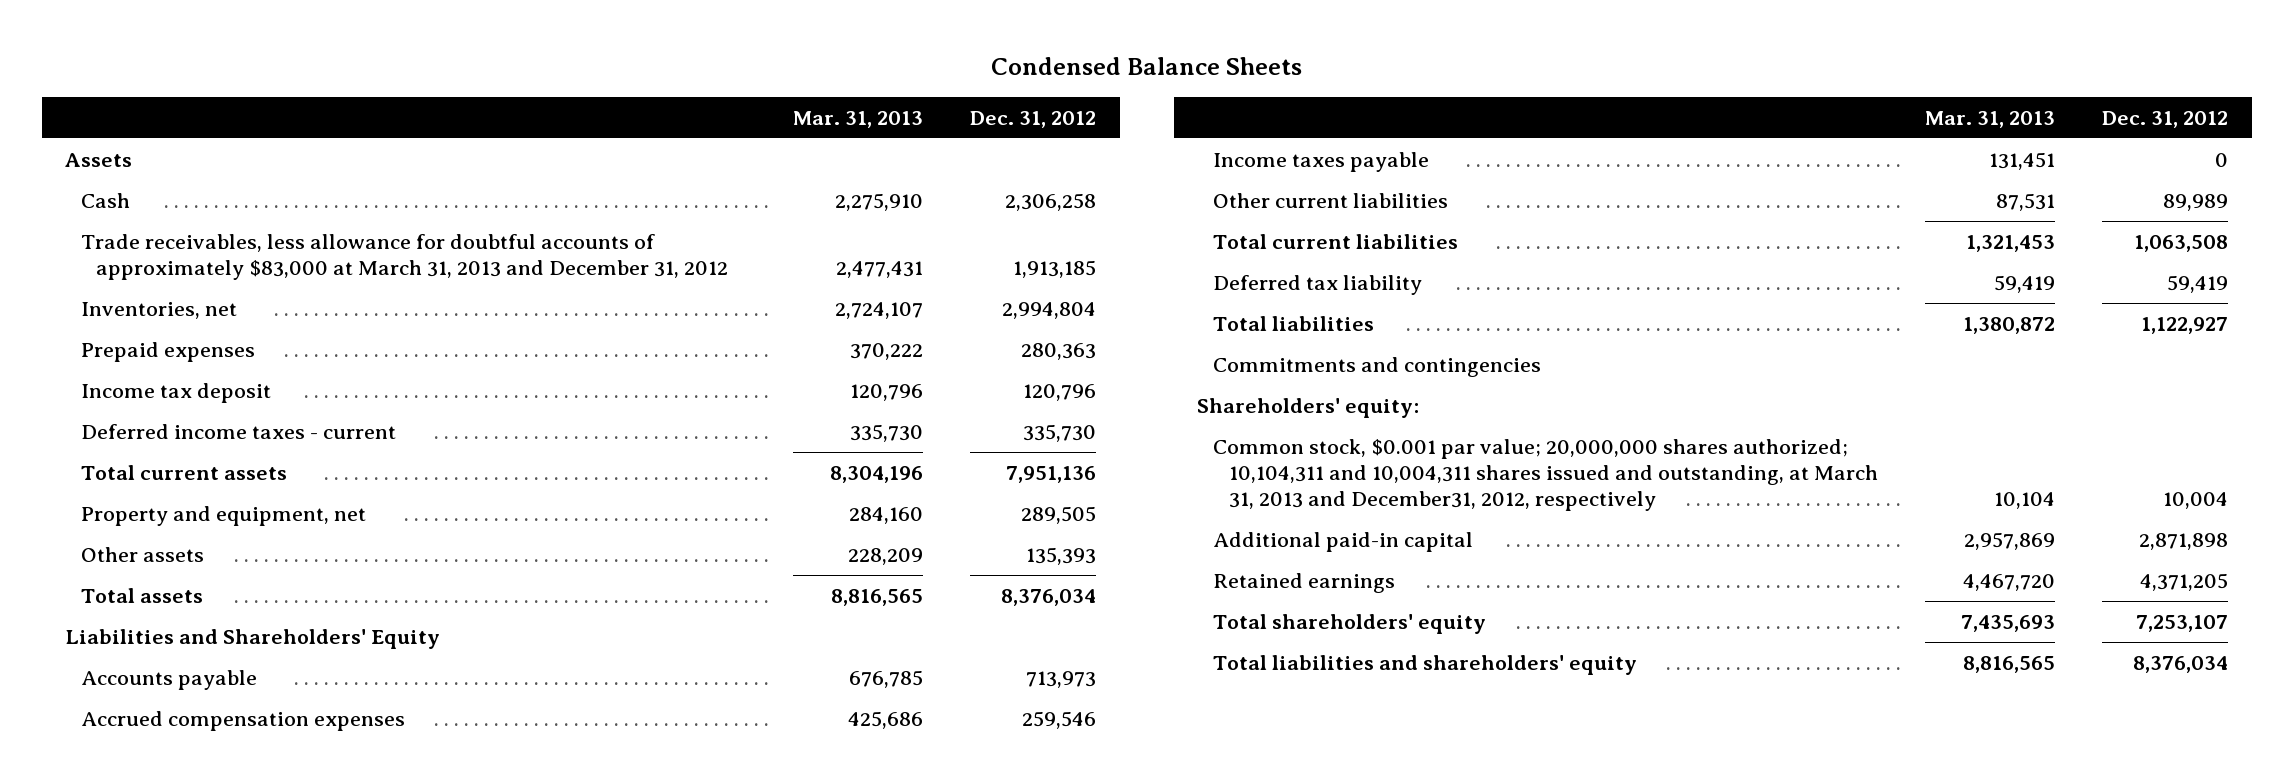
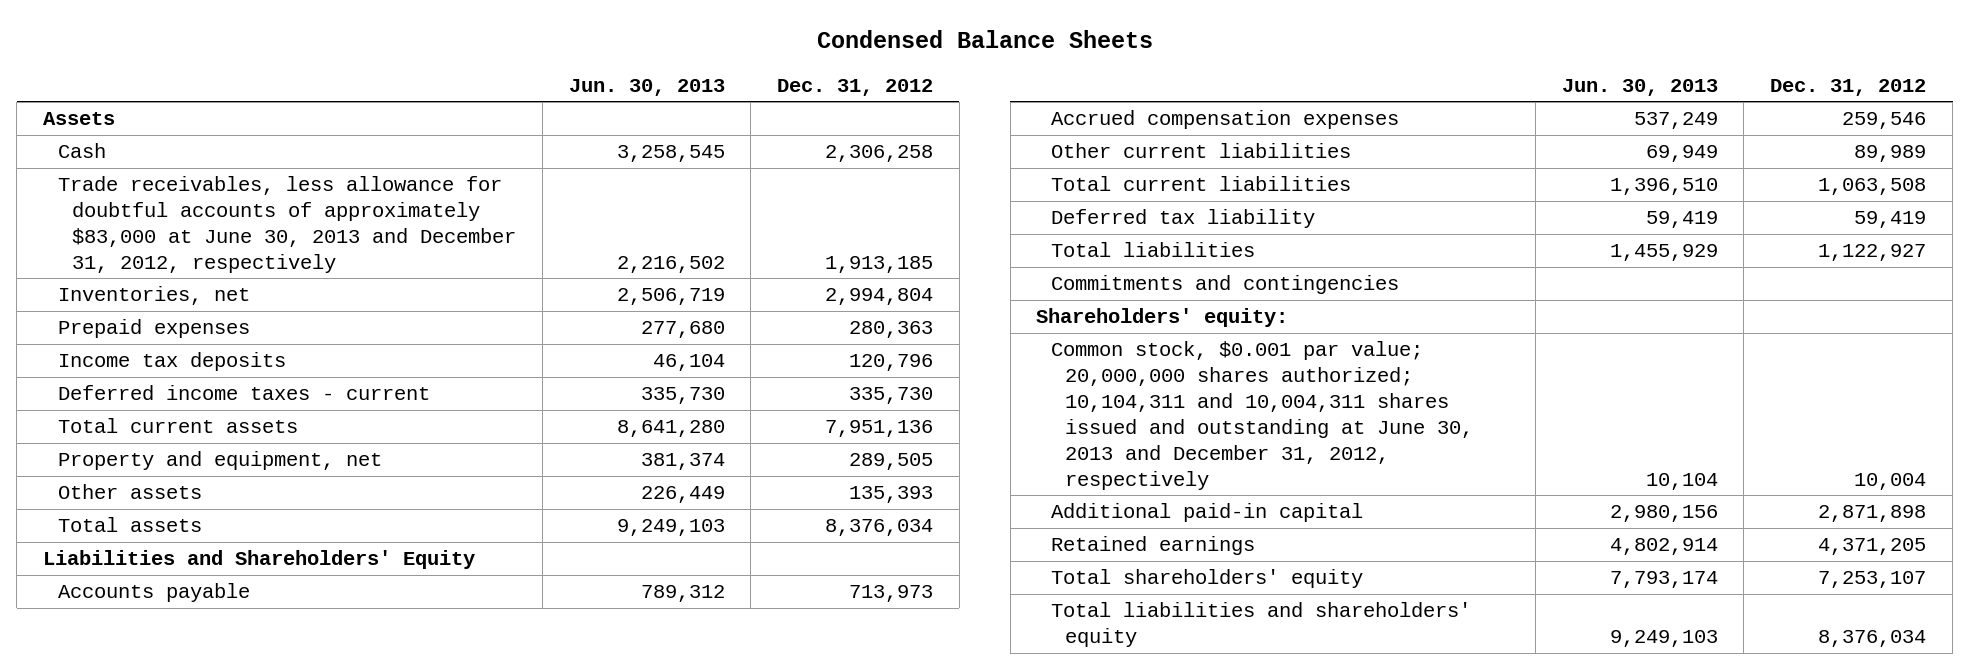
- | Mar. 31, 2013 | Dec. 31, 2012
+ | Jun. 30, 2013 | Dec. 31, 2012
- Trade receivables, less allowance for doubtful accounts of approximately $83,000 at March 31, 2013 and December 31, 2012 | 2,477,431 | 1,913,185
+ Trade receivables, less allowance for doubtful accounts of approximately $83,000 at June 30, 2013 and December 31, 2012, respectively | 2,216,502 | 1,913,185
- Income tax deposit | 120,796 | 120,796
+ Income tax deposits | 46,104 | 120,796
- Income taxes payable | 131,451 | 0
- Common stock, $0.001 par value; 20,000,000 shares authorized; 10,104,311 and 10,004,311 shares issued and outstanding, at March 31, 2013 and December31, 2012, respectively | 10,104 | 10,004
+ Common stock, $0.001 par value; 20,000,000 shares authorized; 10,104,311 and 10,004,311 shares issued and outstanding at June 30, 2013 and December 31, 2012, respectively | 10,104 | 10,004

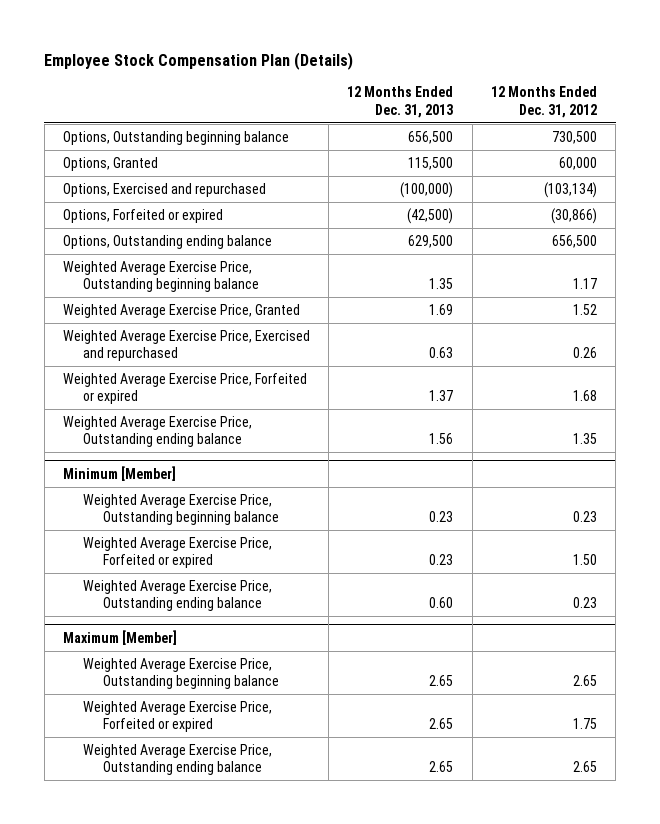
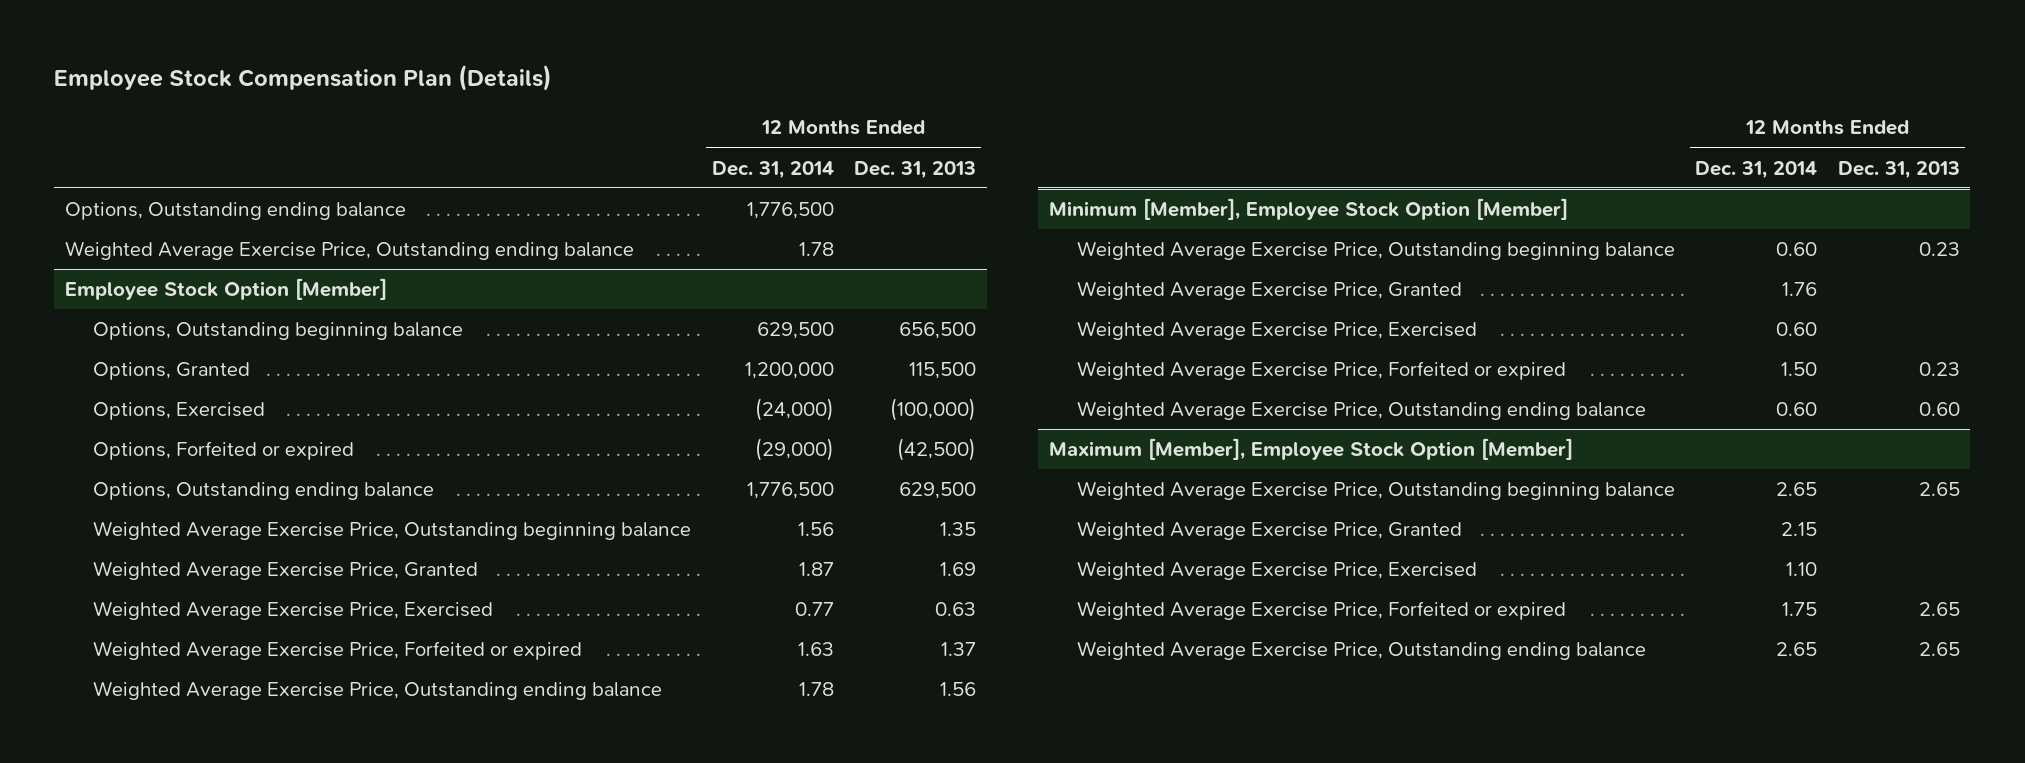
- | 12 Months Ended Dec. 31, 2013 | 12 Months Ended Dec. 31, 2012
+ | 12 Months Ended Dec. 31, 2014 | 12 Months Ended Dec. 31, 2013
+ Options, Outstanding ending balance | 1,776,500 |
+ Weighted Average Exercise Price, Outstanding ending balance | 1.78 |
+ Employee Stock Option [Member]
- Options, Exercised and repurchased | (100,000) | (103,134)
+ Options, Exercised | (24,000) | (100,000)
- Weighted Average Exercise Price, Exercised and repurchased | 0.63 | 0.26
+ Weighted Average Exercise Price, Exercised | 0.77 | 0.63
- Minimum [Member]
+ Minimum [Member], Employee Stock Option [Member]
+ Weighted Average Exercise Price, Granted | 1.76 |
+ Weighted Average Exercise Price, Exercised | 0.60 |
- Maximum [Member]
+ Maximum [Member], Employee Stock Option [Member]
+ Weighted Average Exercise Price, Granted | 2.15 |
+ Weighted Average Exercise Price, Exercised | 1.10 |

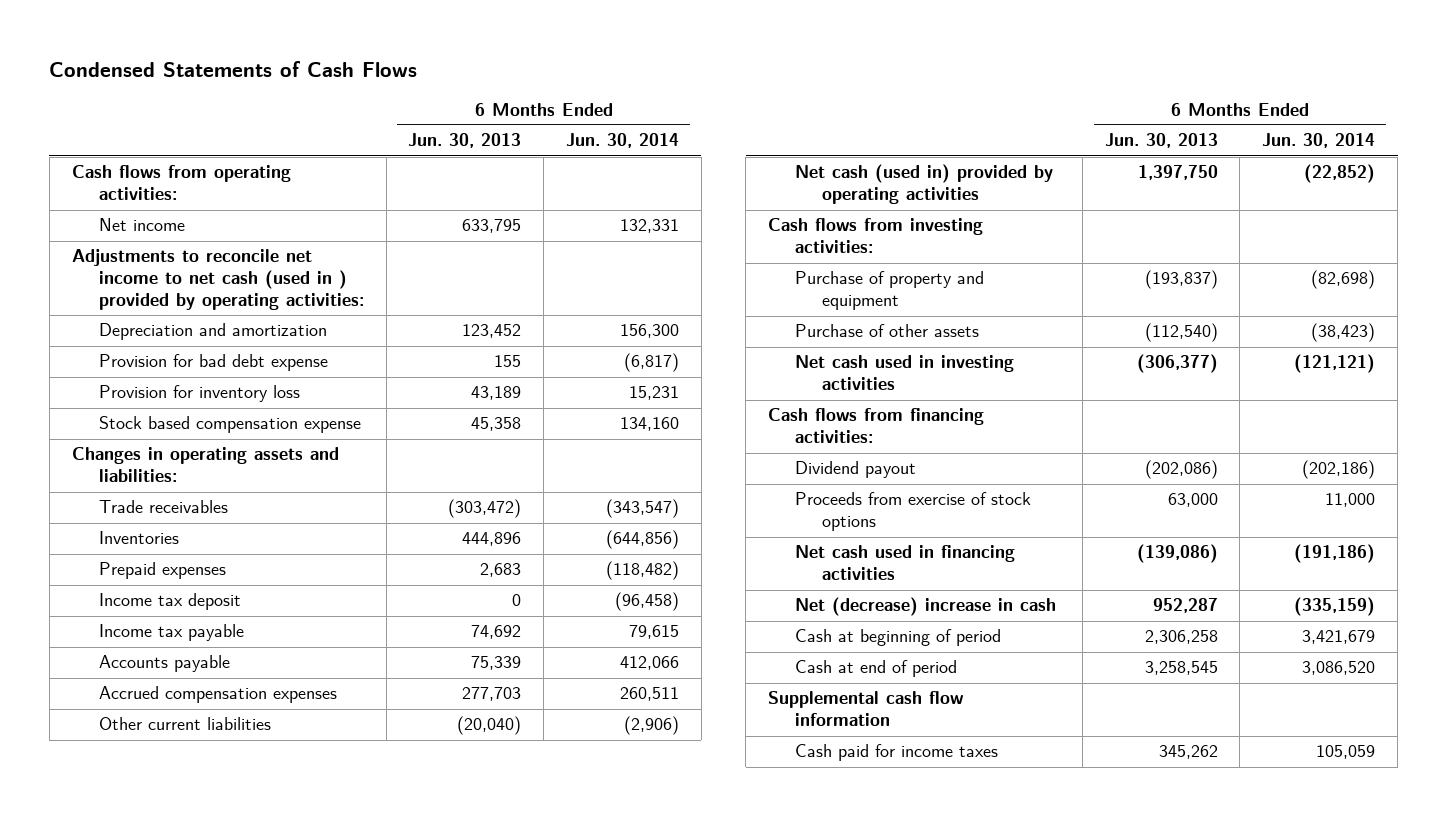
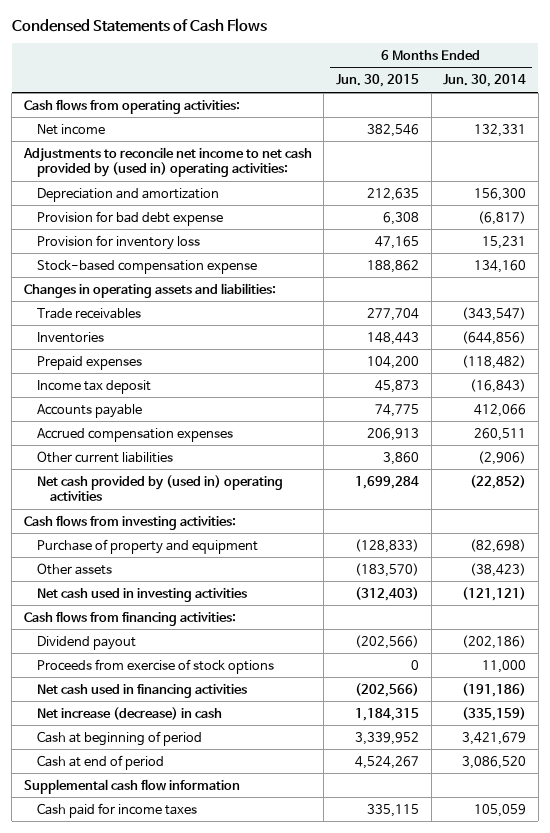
- | 6 Months Ended Jun. 30, 2013 | 6 Months Ended Jun. 30, 2014
+ | 6 Months Ended Jun. 30, 2015 | 6 Months Ended Jun. 30, 2014
- Adjustments to reconcile net income to net cash (used in ) provided by operating activities:
+ Adjustments to reconcile net income to net cash provided by (used in) operating activities:
- Stock based compensation expense | 45,358 | 134,160
+ Stock-based compensation expense | 188,862 | 134,160
- Income tax deposit | 0 | (96,458)
- Income tax payable | 74,692 | 79,615
+ Income tax deposit | 45,873 | (16,843)
- Net cash (used in) provided by operating activities | 1,397,750 | (22,852)
+ Net cash provided by (used in) operating activities | 1,699,284 | (22,852)
- Purchase of other assets | (112,540) | (38,423)
+ Other assets | (183,570) | (38,423)
- Net (decrease) increase in cash | 952,287 | (335,159)
+ Net increase (decrease) in cash | 1,184,315 | (335,159)

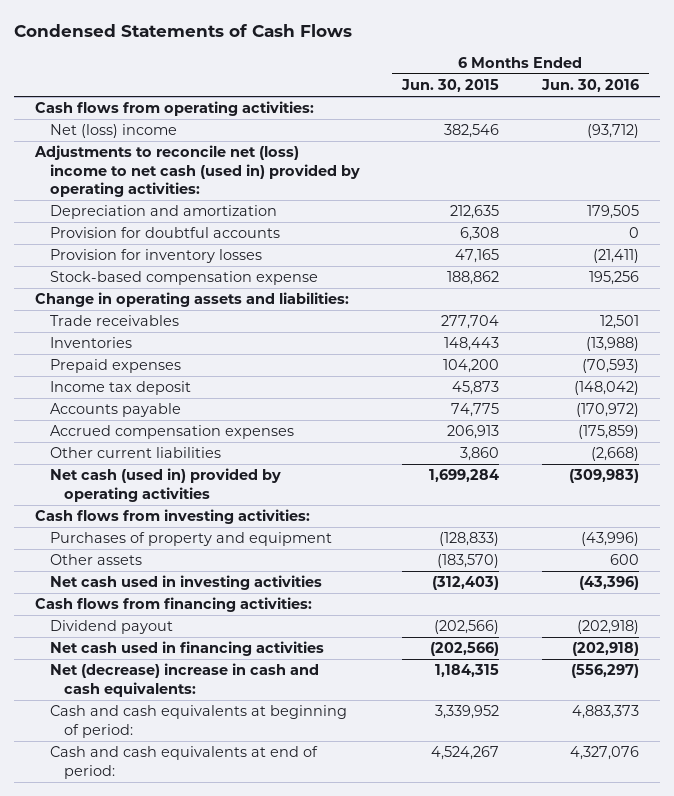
- | 6 Months Ended Jun. 30, 2015 | 6 Months Ended Jun. 30, 2014
+ | 6 Months Ended Jun. 30, 2015 | 6 Months Ended Jun. 30, 2016
- Net income | 382,546 | 132,331
- Adjustments to reconcile net income to net cash provided by (used in) operating activities:
+ Net (loss) income | 382,546 | (93,712)
+ Adjustments to reconcile net (loss) income to net cash (used in) provided by operating activities:
- Provision for bad debt expense | 6,308 | (6,817)
- Provision for inventory loss | 47,165 | 15,231
+ Provision for doubtful accounts | 6,308 | 0
+ Provision for inventory losses | 47,165 | (21,411)
- Changes in operating assets and liabilities:
+ Change in operating assets and liabilities:
- Net cash provided by (used in) operating activities | 1,699,284 | (22,852)
+ Net cash (used in) provided by operating activities | 1,699,284 | (309,983)
- Purchase of property and equipment | (128,833) | (82,698)
+ Purchases of property and equipment | (128,833) | (43,996)
- Proceeds from exercise of stock options | 0 | 11,000
- Net increase (decrease) in cash | 1,184,315 | (335,159)
- Cash at beginning of period | 3,339,952 | 3,421,679
- Cash at end of period | 4,524,267 | 3,086,520
- Supplemental cash flow information
- Cash paid for income taxes | 335,115 | 105,059
+ Net (decrease) increase in cash and cash equivalents: | 1,184,315 | (556,297)
+ Cash and cash equivalents at beginning of period: | 3,339,952 | 4,883,373
+ Cash and cash equivalents at end of period: | 4,524,267 | 4,327,076

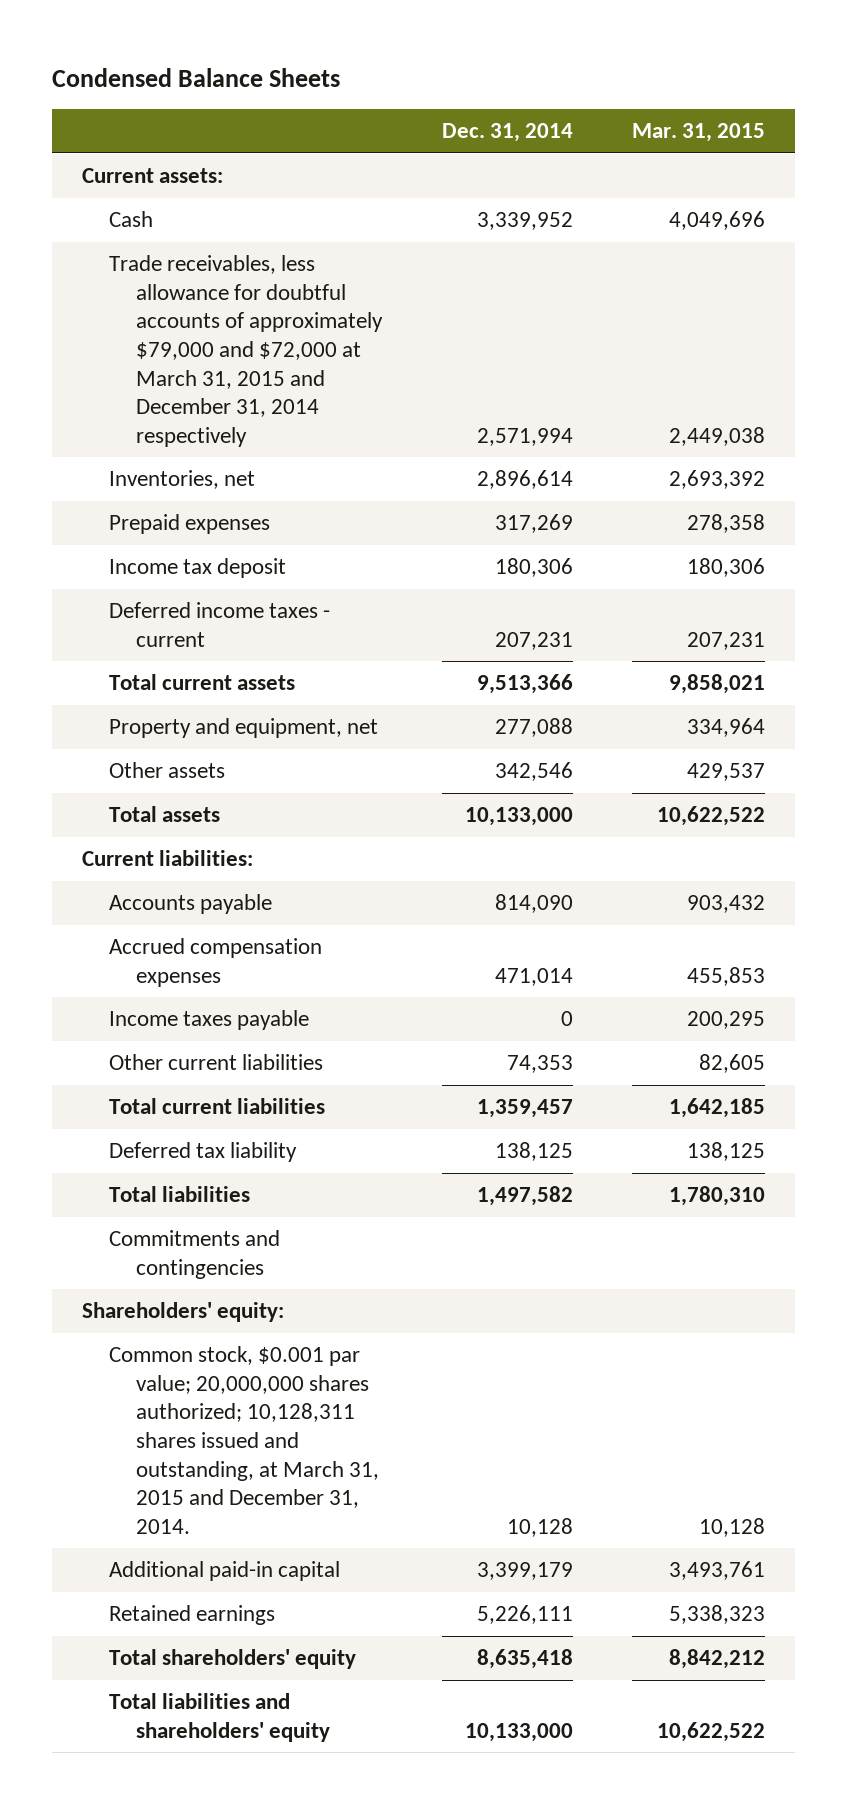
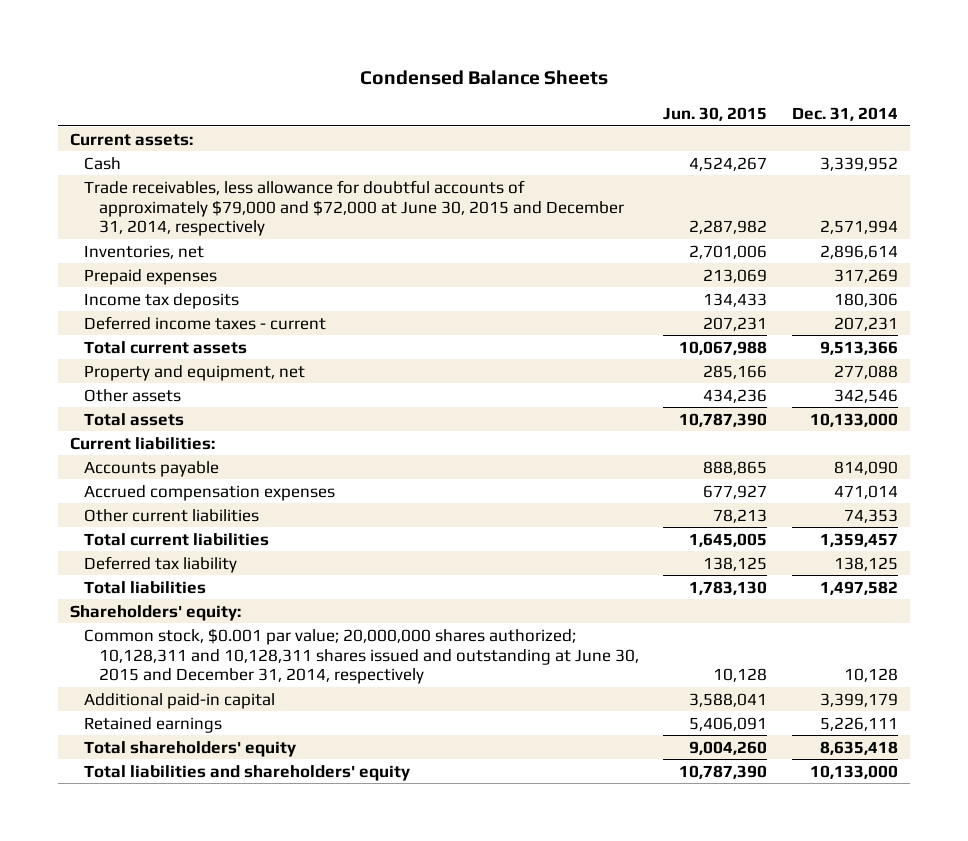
- | Dec. 31, 2014 | Mar. 31, 2015
+ | Jun. 30, 2015 | Dec. 31, 2014
- Trade receivables, less allowance for doubtful accounts of approximately $79,000 and $72,000 at March 31, 2015 and December 31, 2014 respectively | 2,571,994 | 2,449,038
+ Trade receivables, less allowance for doubtful accounts of approximately $79,000 and $72,000 at June 30, 2015 and December 31, 2014, respectively | 2,287,982 | 2,571,994
- Income tax deposit | 180,306 | 180,306
+ Income tax deposits | 134,433 | 180,306
- Income taxes payable | 0 | 200,295
- Commitments and contingencies
- Common stock, $0.001 par value; 20,000,000 shares authorized; 10,128,311 shares issued and outstanding, at March 31, 2015 and December 31, 2014. | 10,128 | 10,128
+ Common stock, $0.001 par value; 20,000,000 shares authorized; 10,128,311 and 10,128,311 shares issued and outstanding at June 30, 2015 and December 31, 2014, respectively | 10,128 | 10,128

